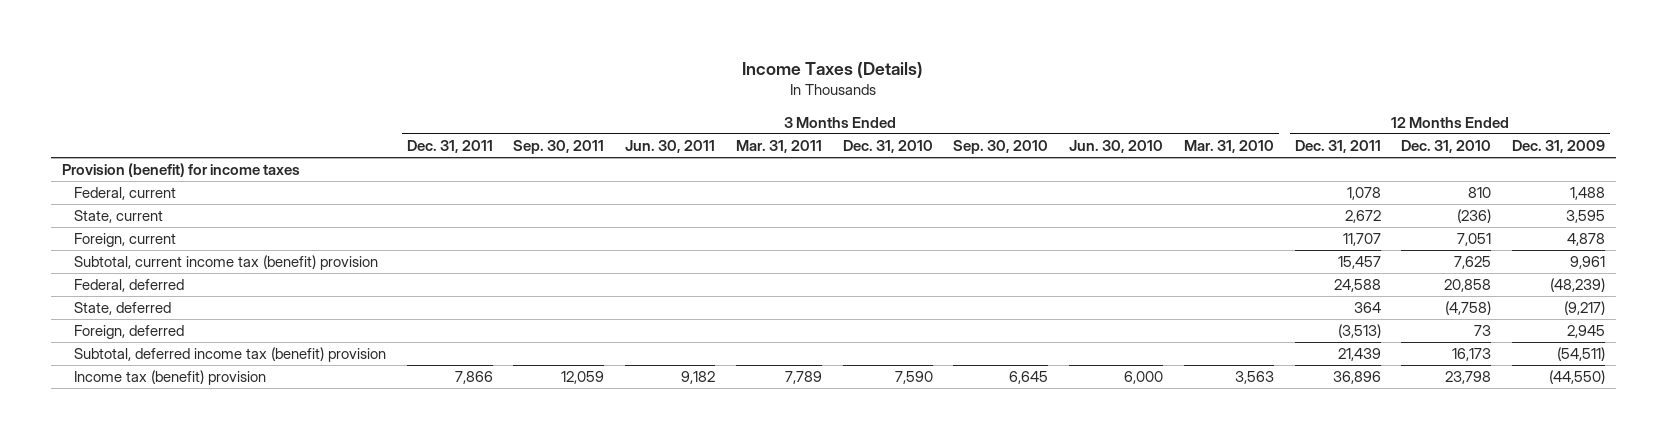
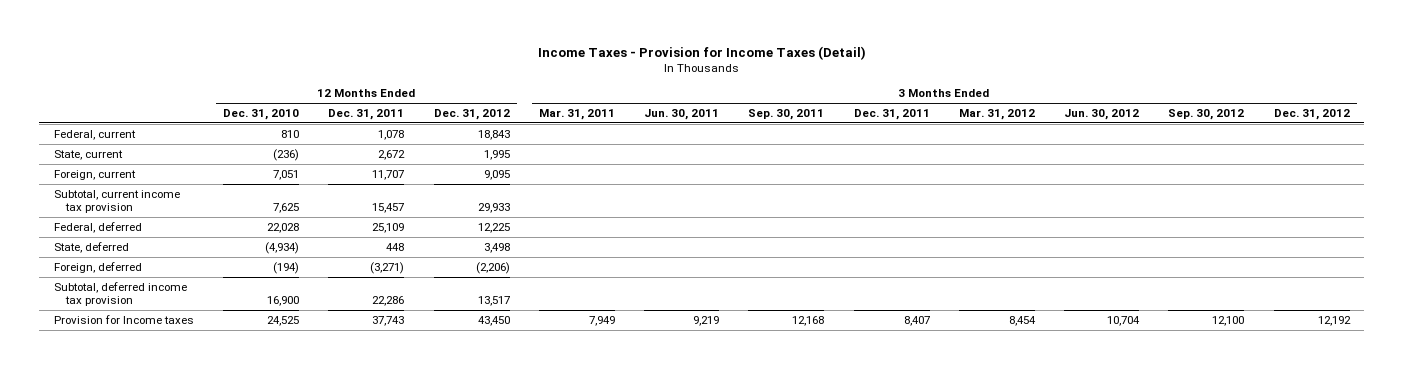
- Income Taxes (Details)
+ Income Taxes - Provision for Income Taxes (Detail)
- | 3 Months Ended Dec. 31, 2011 | 3 Months Ended Sep. 30, 2011 | 3 Months Ended Jun. 30, 2011 | 3 Months Ended Mar. 31, 2011 | 3 Months Ended Dec. 31, 2010 | 3 Months Ended Sep. 30, 2010 | 3 Months Ended Jun. 30, 2010 | 3 Months Ended Mar. 31, 2010 | 12 Months Ended Dec. 31, 2011 | 12 Months Ended Dec. 31, 2010 | 12 Months Ended Dec. 31, 2009
+ | 12 Months Ended Dec. 31, 2010 | 12 Months Ended Dec. 31, 2011 | 12 Months Ended Dec. 31, 2012 | 3 Months Ended Mar. 31, 2011 | 3 Months Ended Jun. 30, 2011 | 3 Months Ended Sep. 30, 2011 | 3 Months Ended Dec. 31, 2011 | 3 Months Ended Mar. 31, 2012 | 3 Months Ended Jun. 30, 2012 | 3 Months Ended Sep. 30, 2012 | 3 Months Ended Dec. 31, 2012
- Provision (benefit) for income taxes
- Subtotal, current income tax (benefit) provision | | | | | | | | | 15,457 | 7,625 | 9,961
- Federal, deferred | | | | | | | | | 24,588 | 20,858 | (48,239)
- State, deferred | | | | | | | | | 364 | (4,758) | (9,217)
- Foreign, deferred | | | | | | | | | (3,513) | 73 | 2,945
- Subtotal, deferred income tax (benefit) provision | | | | | | | | | 21,439 | 16,173 | (54,511)
- Income tax (benefit) provision | 7,866 | 12,059 | 9,182 | 7,789 | 7,590 | 6,645 | 6,000 | 3,563 | 36,896 | 23,798 | (44,550)
+ Subtotal, current income tax provision | 7,625 | 15,457 | 29,933 | | | | | | | |
+ Federal, deferred | 22,028 | 25,109 | 12,225 | | | | | | | |
+ State, deferred | (4,934) | 448 | 3,498 | | | | | | | |
+ Foreign, deferred | (194) | (3,271) | (2,206) | | | | | | | |
+ Subtotal, deferred income tax provision | 16,900 | 22,286 | 13,517 | | | | | | | |
+ Provision for Income taxes | 24,525 | 37,743 | 43,450 | 7,949 | 9,219 | 12,168 | 8,407 | 8,454 | 10,704 | 12,100 | 12,192

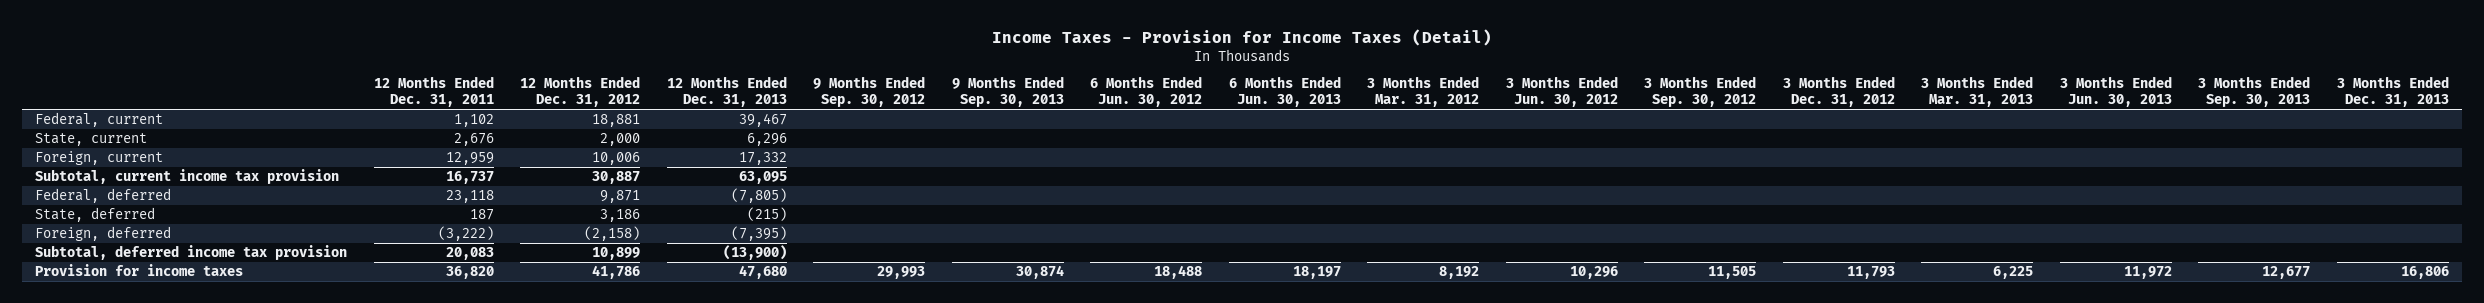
- | 12 Months Ended Dec. 31, 2010 | 12 Months Ended Dec. 31, 2011 | 12 Months Ended Dec. 31, 2012 | 3 Months Ended Mar. 31, 2011 | 3 Months Ended Jun. 30, 2011 | 3 Months Ended Sep. 30, 2011 | 3 Months Ended Dec. 31, 2011 | 3 Months Ended Mar. 31, 2012 | 3 Months Ended Jun. 30, 2012 | 3 Months Ended Sep. 30, 2012 | 3 Months Ended Dec. 31, 2012
+ | 12 Months Ended Dec. 31, 2011 | 12 Months Ended Dec. 31, 2012 | 12 Months Ended Dec. 31, 2013 | 9 Months Ended Sep. 30, 2012 | 9 Months Ended Sep. 30, 2013 | 6 Months Ended Jun. 30, 2012 | 6 Months Ended Jun. 30, 2013 | 3 Months Ended Mar. 31, 2012 | 3 Months Ended Jun. 30, 2012 | 3 Months Ended Sep. 30, 2012 | 3 Months Ended Dec. 31, 2012 | 3 Months Ended Mar. 31, 2013 | 3 Months Ended Jun. 30, 2013 | 3 Months Ended Sep. 30, 2013 | 3 Months Ended Dec. 31, 2013
- Federal, current | 810 | 1,078 | 18,843 | | | | | | | |
- State, current | (236) | 2,672 | 1,995 | | | | | | | |
- Foreign, current | 7,051 | 11,707 | 9,095 | | | | | | | |
- Subtotal, current income tax provision | 7,625 | 15,457 | 29,933 | | | | | | | |
- Federal, deferred | 22,028 | 25,109 | 12,225 | | | | | | | |
- State, deferred | (4,934) | 448 | 3,498 | | | | | | | |
- Foreign, deferred | (194) | (3,271) | (2,206) | | | | | | | |
- Subtotal, deferred income tax provision | 16,900 | 22,286 | 13,517 | | | | | | | |
- Provision for Income taxes | 24,525 | 37,743 | 43,450 | 7,949 | 9,219 | 12,168 | 8,407 | 8,454 | 10,704 | 12,100 | 12,192
+ Federal, current | 1,102 | 18,881 | 39,467 | | | | | | | | | | | |
+ State, current | 2,676 | 2,000 | 6,296 | | | | | | | | | | | |
+ Foreign, current | 12,959 | 10,006 | 17,332 | | | | | | | | | | | |
+ Subtotal, current income tax provision | 16,737 | 30,887 | 63,095 | | | | | | | | | | | |
+ Federal, deferred | 23,118 | 9,871 | (7,805) | | | | | | | | | | | |
+ State, deferred | 187 | 3,186 | (215) | | | | | | | | | | | |
+ Foreign, deferred | (3,222) | (2,158) | (7,395) | | | | | | | | | | | |
+ Subtotal, deferred income tax provision | 20,083 | 10,899 | (13,900) | | | | | | | | | | | |
+ Provision for income taxes | 36,820 | 41,786 | 47,680 | 29,993 | 30,874 | 18,488 | 18,197 | 8,192 | 10,296 | 11,505 | 11,793 | 6,225 | 11,972 | 12,677 | 16,806

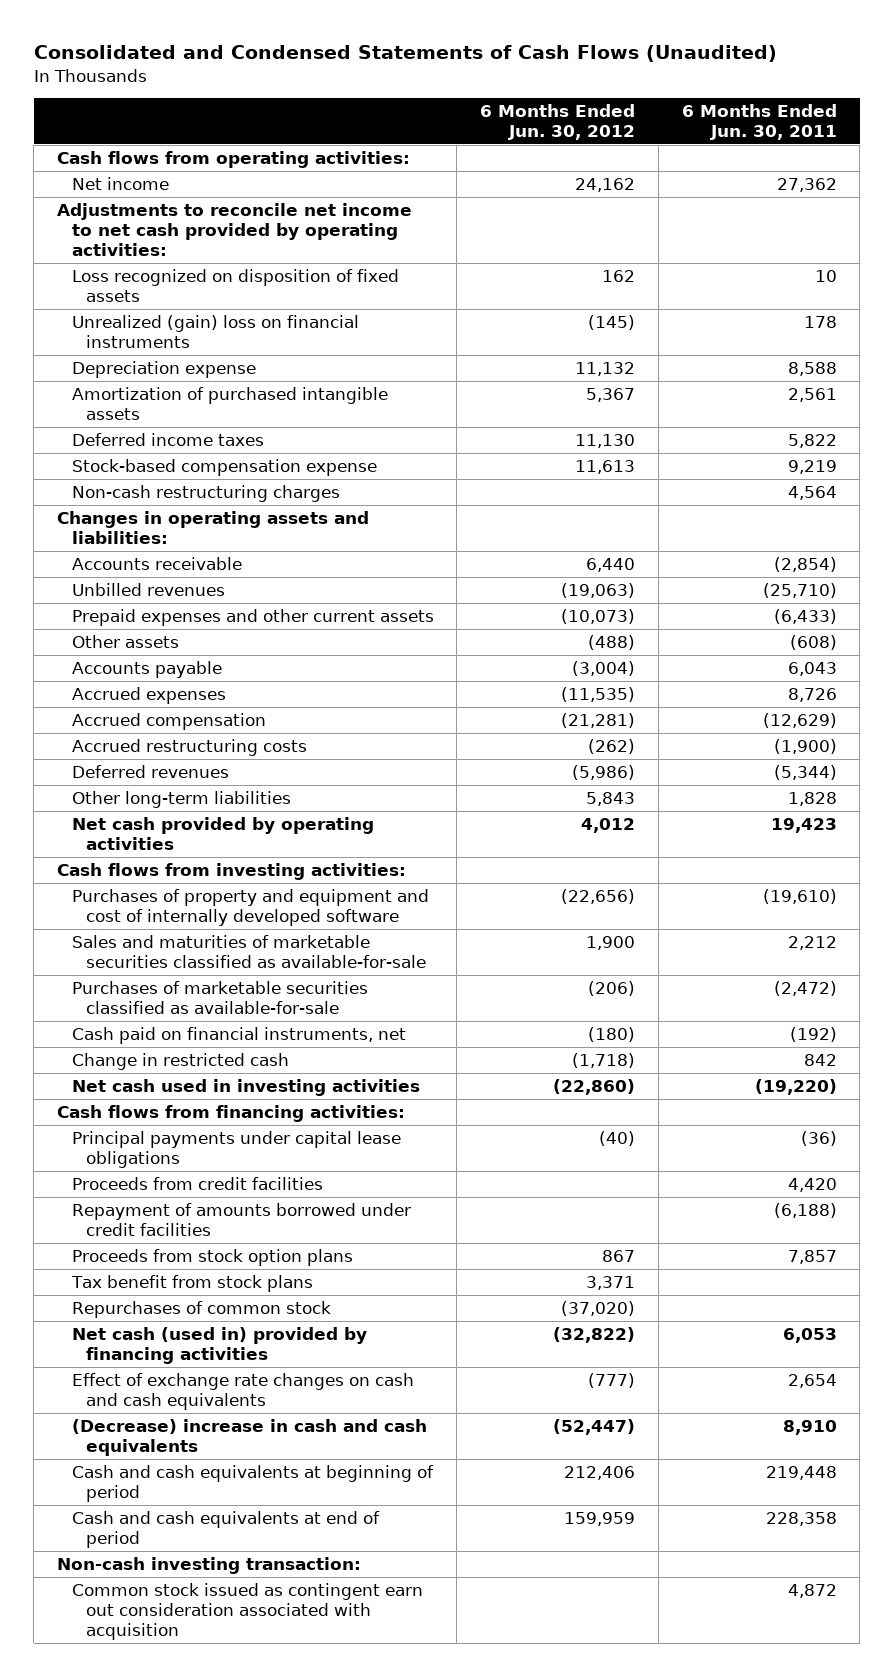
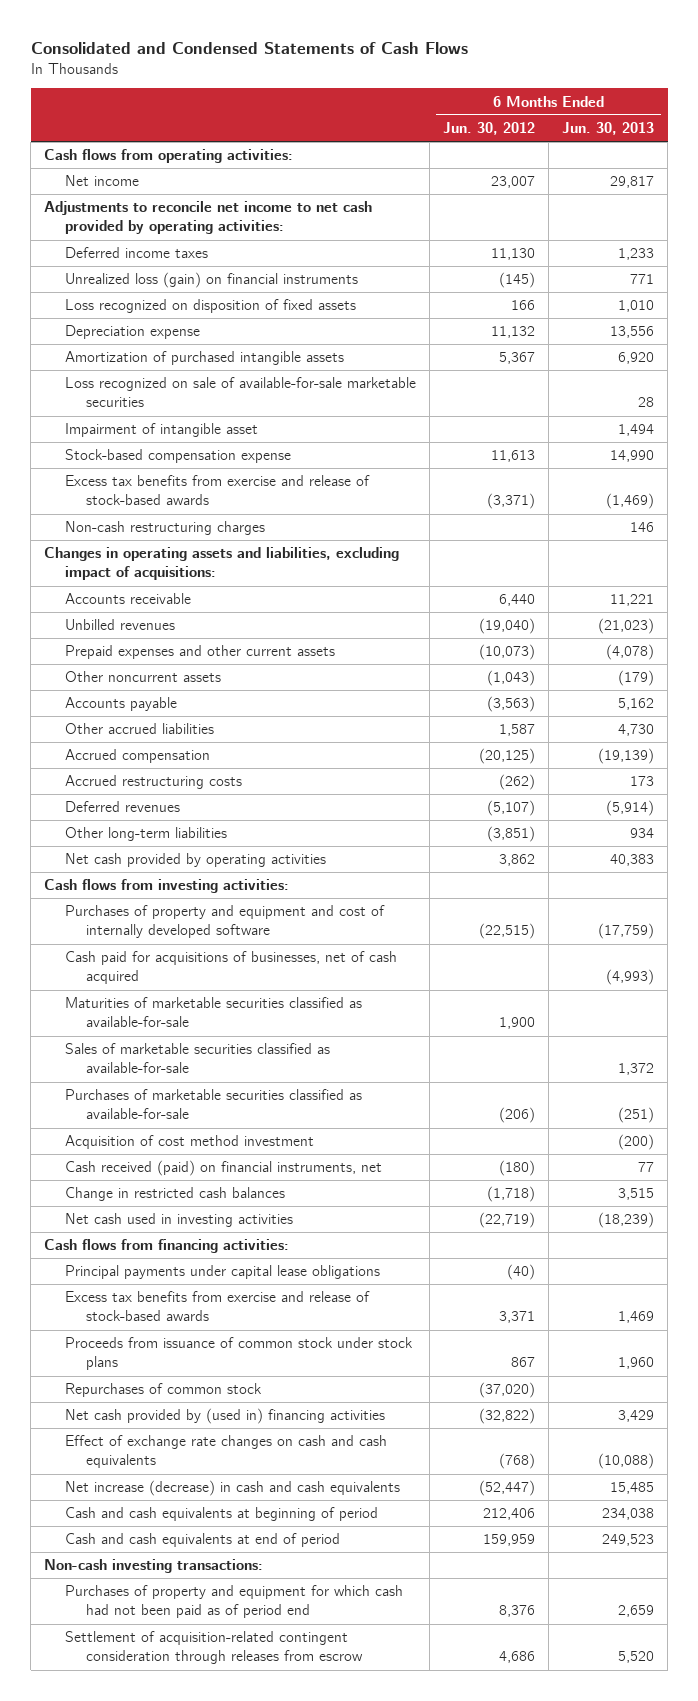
- Consolidated and Condensed Statements of Cash Flows (Unaudited)
+ Consolidated and Condensed Statements of Cash Flows
- | 6 Months Ended Jun. 30, 2012 | 6 Months Ended Jun. 30, 2011
+ | 6 Months Ended Jun. 30, 2012 | 6 Months Ended Jun. 30, 2013
- Net income | 24,162 | 27,362
+ Net income | 23,007 | 29,817
- Loss recognized on disposition of fixed assets | 162 | 10
- Unrealized (gain) loss on financial instruments | (145) | 178
moved up: Deferred income taxes | 11,130 | 1,233
+ Unrealized loss (gain) on financial instruments | (145) | 771
+ Loss recognized on disposition of fixed assets | 166 | 1,010
+ Loss recognized on sale of available-for-sale marketable securities | | 28
+ Impairment of intangible asset | | 1,494
+ Excess tax benefits from exercise and release of stock-based awards | (3,371) | (1,469)
- Changes in operating assets and liabilities:
+ Changes in operating assets and liabilities, excluding impact of acquisitions:
- Unbilled revenues | (19,063) | (25,710)
+ Unbilled revenues | (19,040) | (21,023)
- Other assets | (488) | (608)
- Accounts payable | (3,004) | 6,043
- Accrued expenses | (11,535) | 8,726
- Accrued compensation | (21,281) | (12,629)
+ Other noncurrent assets | (1,043) | (179)
+ Accounts payable | (3,563) | 5,162
+ Other accrued liabilities | 1,587 | 4,730
+ Accrued compensation | (20,125) | (19,139)
- Deferred revenues | (5,986) | (5,344)
- Other long-term liabilities | 5,843 | 1,828
- Net cash provided by operating activities | 4,012 | 19,423
+ Deferred revenues | (5,107) | (5,914)
+ Other long-term liabilities | (3,851) | 934
+ Net cash provided by operating activities | 3,862 | 40,383
- Purchases of property and equipment and cost of internally developed software | (22,656) | (19,610)
- Sales and maturities of marketable securities classified as available-for-sale | 1,900 | 2,212
+ Purchases of property and equipment and cost of internally developed software | (22,515) | (17,759)
+ Cash paid for acquisitions of businesses, net of cash acquired | | (4,993)
+ Maturities of marketable securities classified as available-for-sale | 1,900 |
+ Sales of marketable securities classified as available-for-sale | | 1,372
- Cash paid on financial instruments, net | (180) | (192)
- Change in restricted cash | (1,718) | 842
- Net cash used in investing activities | (22,860) | (19,220)
+ Acquisition of cost method investment | | (200)
+ Cash received (paid) on financial instruments, net | (180) | 77
+ Change in restricted cash balances | (1,718) | 3,515
+ Net cash used in investing activities | (22,719) | (18,239)
- Proceeds from credit facilities | | 4,420
- Repayment of amounts borrowed under credit facilities | | (6,188)
- Proceeds from stock option plans | 867 | 7,857
- Tax benefit from stock plans | 3,371 |
+ Excess tax benefits from exercise and release of stock-based awards | 3,371 | 1,469
+ Proceeds from issuance of common stock under stock plans | 867 | 1,960
- Net cash (used in) provided by financing activities | (32,822) | 6,053
- Effect of exchange rate changes on cash and cash equivalents | (777) | 2,654
- (Decrease) increase in cash and cash equivalents | (52,447) | 8,910
+ Net cash provided by (used in) financing activities | (32,822) | 3,429
+ Effect of exchange rate changes on cash and cash equivalents | (768) | (10,088)
+ Net increase (decrease) in cash and cash equivalents | (52,447) | 15,485
- Non-cash investing transaction:
- Common stock issued as contingent earn out consideration associated with acquisition | | 4,872
+ Non-cash investing transactions:
+ Purchases of property and equipment for which cash had not been paid as of period end | 8,376 | 2,659
+ Settlement of acquisition-related contingent consideration through releases from escrow | 4,686 | 5,520

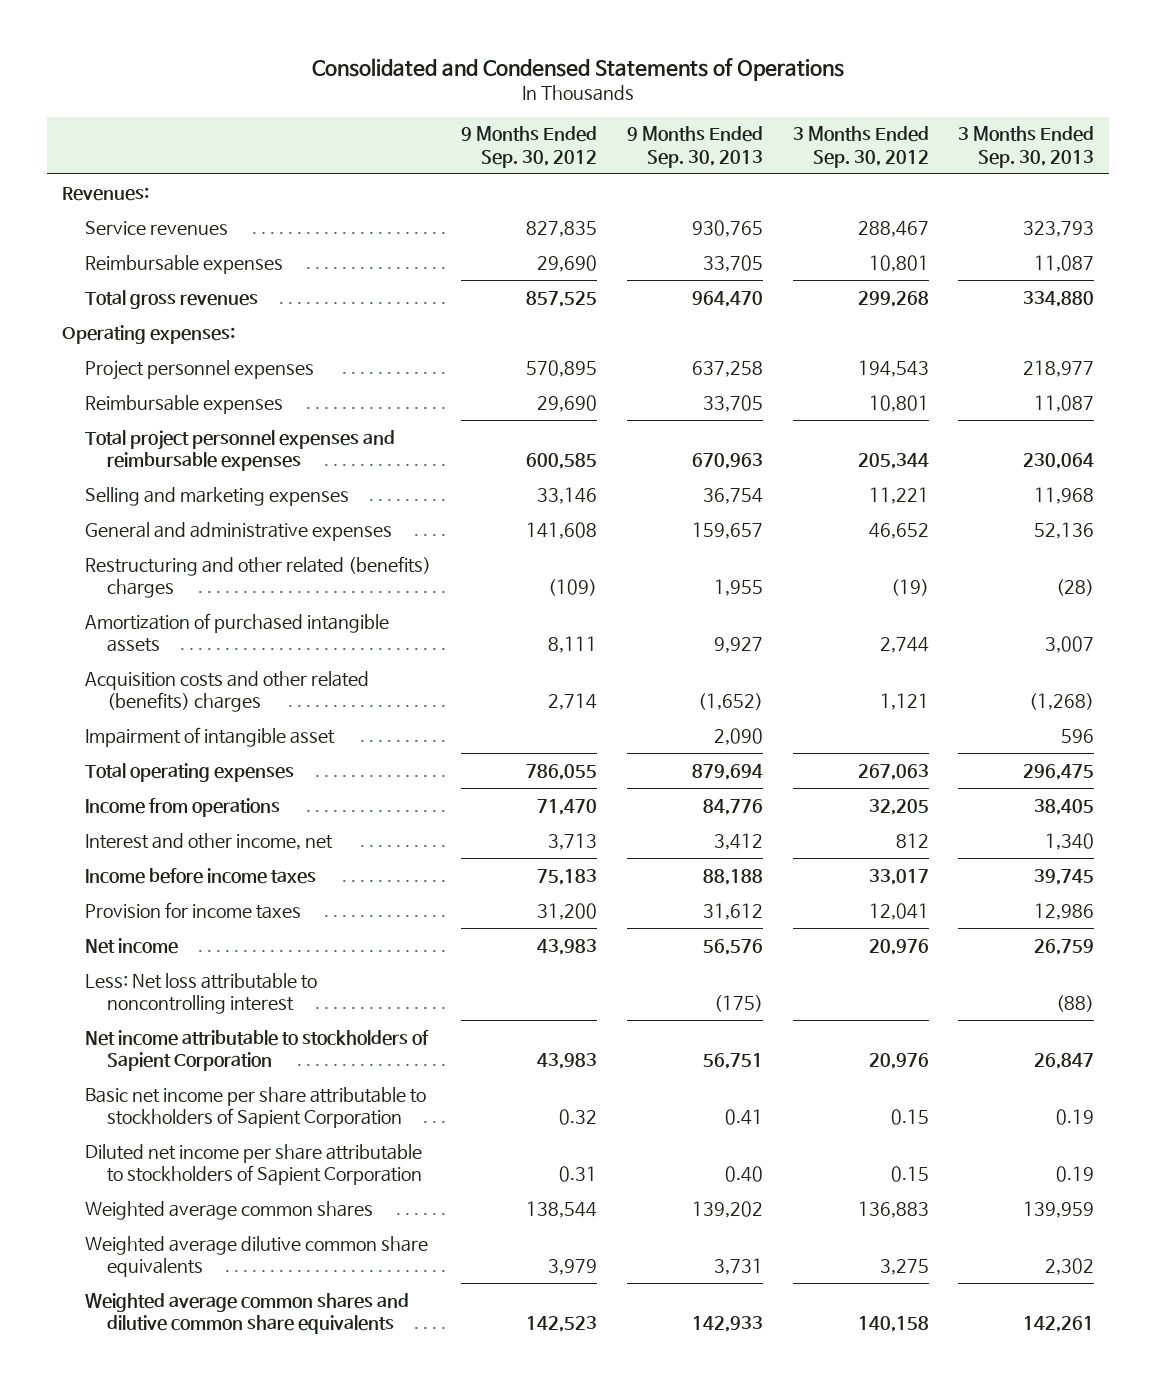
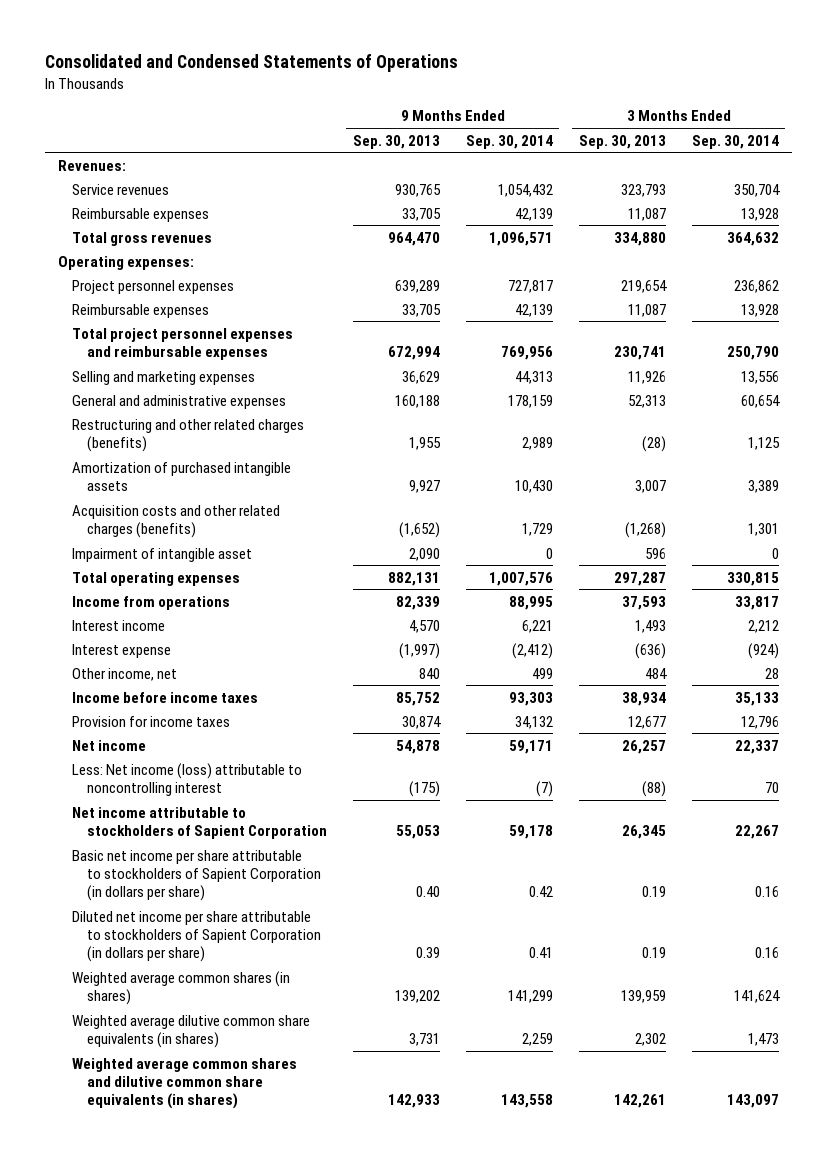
- | 9 Months Ended Sep. 30, 2012 | 9 Months Ended Sep. 30, 2013 | 3 Months Ended Sep. 30, 2012 | 3 Months Ended Sep. 30, 2013
+ | 9 Months Ended Sep. 30, 2013 | 9 Months Ended Sep. 30, 2014 | 3 Months Ended Sep. 30, 2013 | 3 Months Ended Sep. 30, 2014
- Project personnel expenses | 570,895 | 637,258 | 194,543 | 218,977
+ Project personnel expenses | 639,289 | 727,817 | 219,654 | 236,862
- Total project personnel expenses and reimbursable expenses | 600,585 | 670,963 | 205,344 | 230,064
- Selling and marketing expenses | 33,146 | 36,754 | 11,221 | 11,968
- General and administrative expenses | 141,608 | 159,657 | 46,652 | 52,136
- Restructuring and other related (benefits) charges | (109) | 1,955 | (19) | (28)
+ Total project personnel expenses and reimbursable expenses | 672,994 | 769,956 | 230,741 | 250,790
+ Selling and marketing expenses | 36,629 | 44,313 | 11,926 | 13,556
+ General and administrative expenses | 160,188 | 178,159 | 52,313 | 60,654
+ Restructuring and other related charges (benefits) | 1,955 | 2,989 | (28) | 1,125
- Acquisition costs and other related (benefits) charges | 2,714 | (1,652) | 1,121 | (1,268)
+ Acquisition costs and other related charges (benefits) | (1,652) | 1,729 | (1,268) | 1,301
- Total operating expenses | 786,055 | 879,694 | 267,063 | 296,475
- Income from operations | 71,470 | 84,776 | 32,205 | 38,405
- Interest and other income, net | 3,713 | 3,412 | 812 | 1,340
- Income before income taxes | 75,183 | 88,188 | 33,017 | 39,745
- Provision for income taxes | 31,200 | 31,612 | 12,041 | 12,986
- Net income | 43,983 | 56,576 | 20,976 | 26,759
- Less: Net loss attributable to noncontrolling interest | | (175) | | (88)
- Net income attributable to stockholders of Sapient Corporation | 43,983 | 56,751 | 20,976 | 26,847
- Basic net income per share attributable to stockholders of Sapient Corporation | 0.32 | 0.41 | 0.15 | 0.19
- Diluted net income per share attributable to stockholders of Sapient Corporation | 0.31 | 0.40 | 0.15 | 0.19
- Weighted average common shares | 138,544 | 139,202 | 136,883 | 139,959
- Weighted average dilutive common share equivalents | 3,979 | 3,731 | 3,275 | 2,302
- Weighted average common shares and dilutive common share equivalents | 142,523 | 142,933 | 140,158 | 142,261
+ Total operating expenses | 882,131 | 1,007,576 | 297,287 | 330,815
+ Income from operations | 82,339 | 88,995 | 37,593 | 33,817
+ Interest income | 4,570 | 6,221 | 1,493 | 2,212
+ Interest expense | (1,997) | (2,412) | (636) | (924)
+ Other income, net | 840 | 499 | 484 | 28
+ Income before income taxes | 85,752 | 93,303 | 38,934 | 35,133
+ Provision for income taxes | 30,874 | 34,132 | 12,677 | 12,796
+ Net income | 54,878 | 59,171 | 26,257 | 22,337
+ Less: Net income (loss) attributable to noncontrolling interest | (175) | (7) | (88) | 70
+ Net income attributable to stockholders of Sapient Corporation | 55,053 | 59,178 | 26,345 | 22,267
+ Basic net income per share attributable to stockholders of Sapient Corporation (in dollars per share) | 0.40 | 0.42 | 0.19 | 0.16
+ Diluted net income per share attributable to stockholders of Sapient Corporation (in dollars per share) | 0.39 | 0.41 | 0.19 | 0.16
+ Weighted average common shares (in shares) | 139,202 | 141,299 | 139,959 | 141,624
+ Weighted average dilutive common share equivalents (in shares) | 3,731 | 2,259 | 2,302 | 1,473
+ Weighted average common shares and dilutive common share equivalents (in shares) | 142,933 | 143,558 | 142,261 | 143,097

